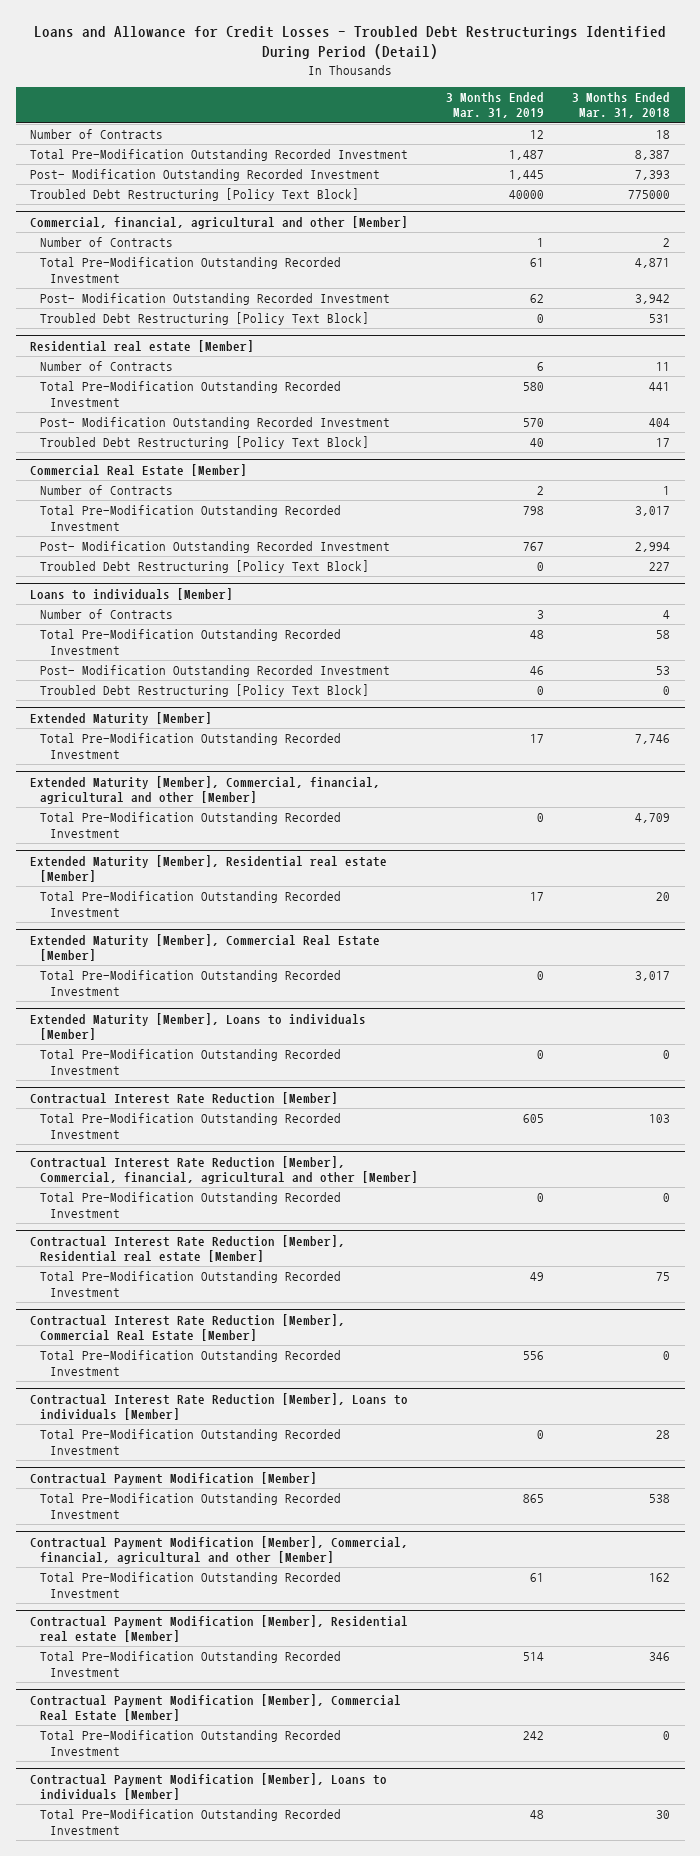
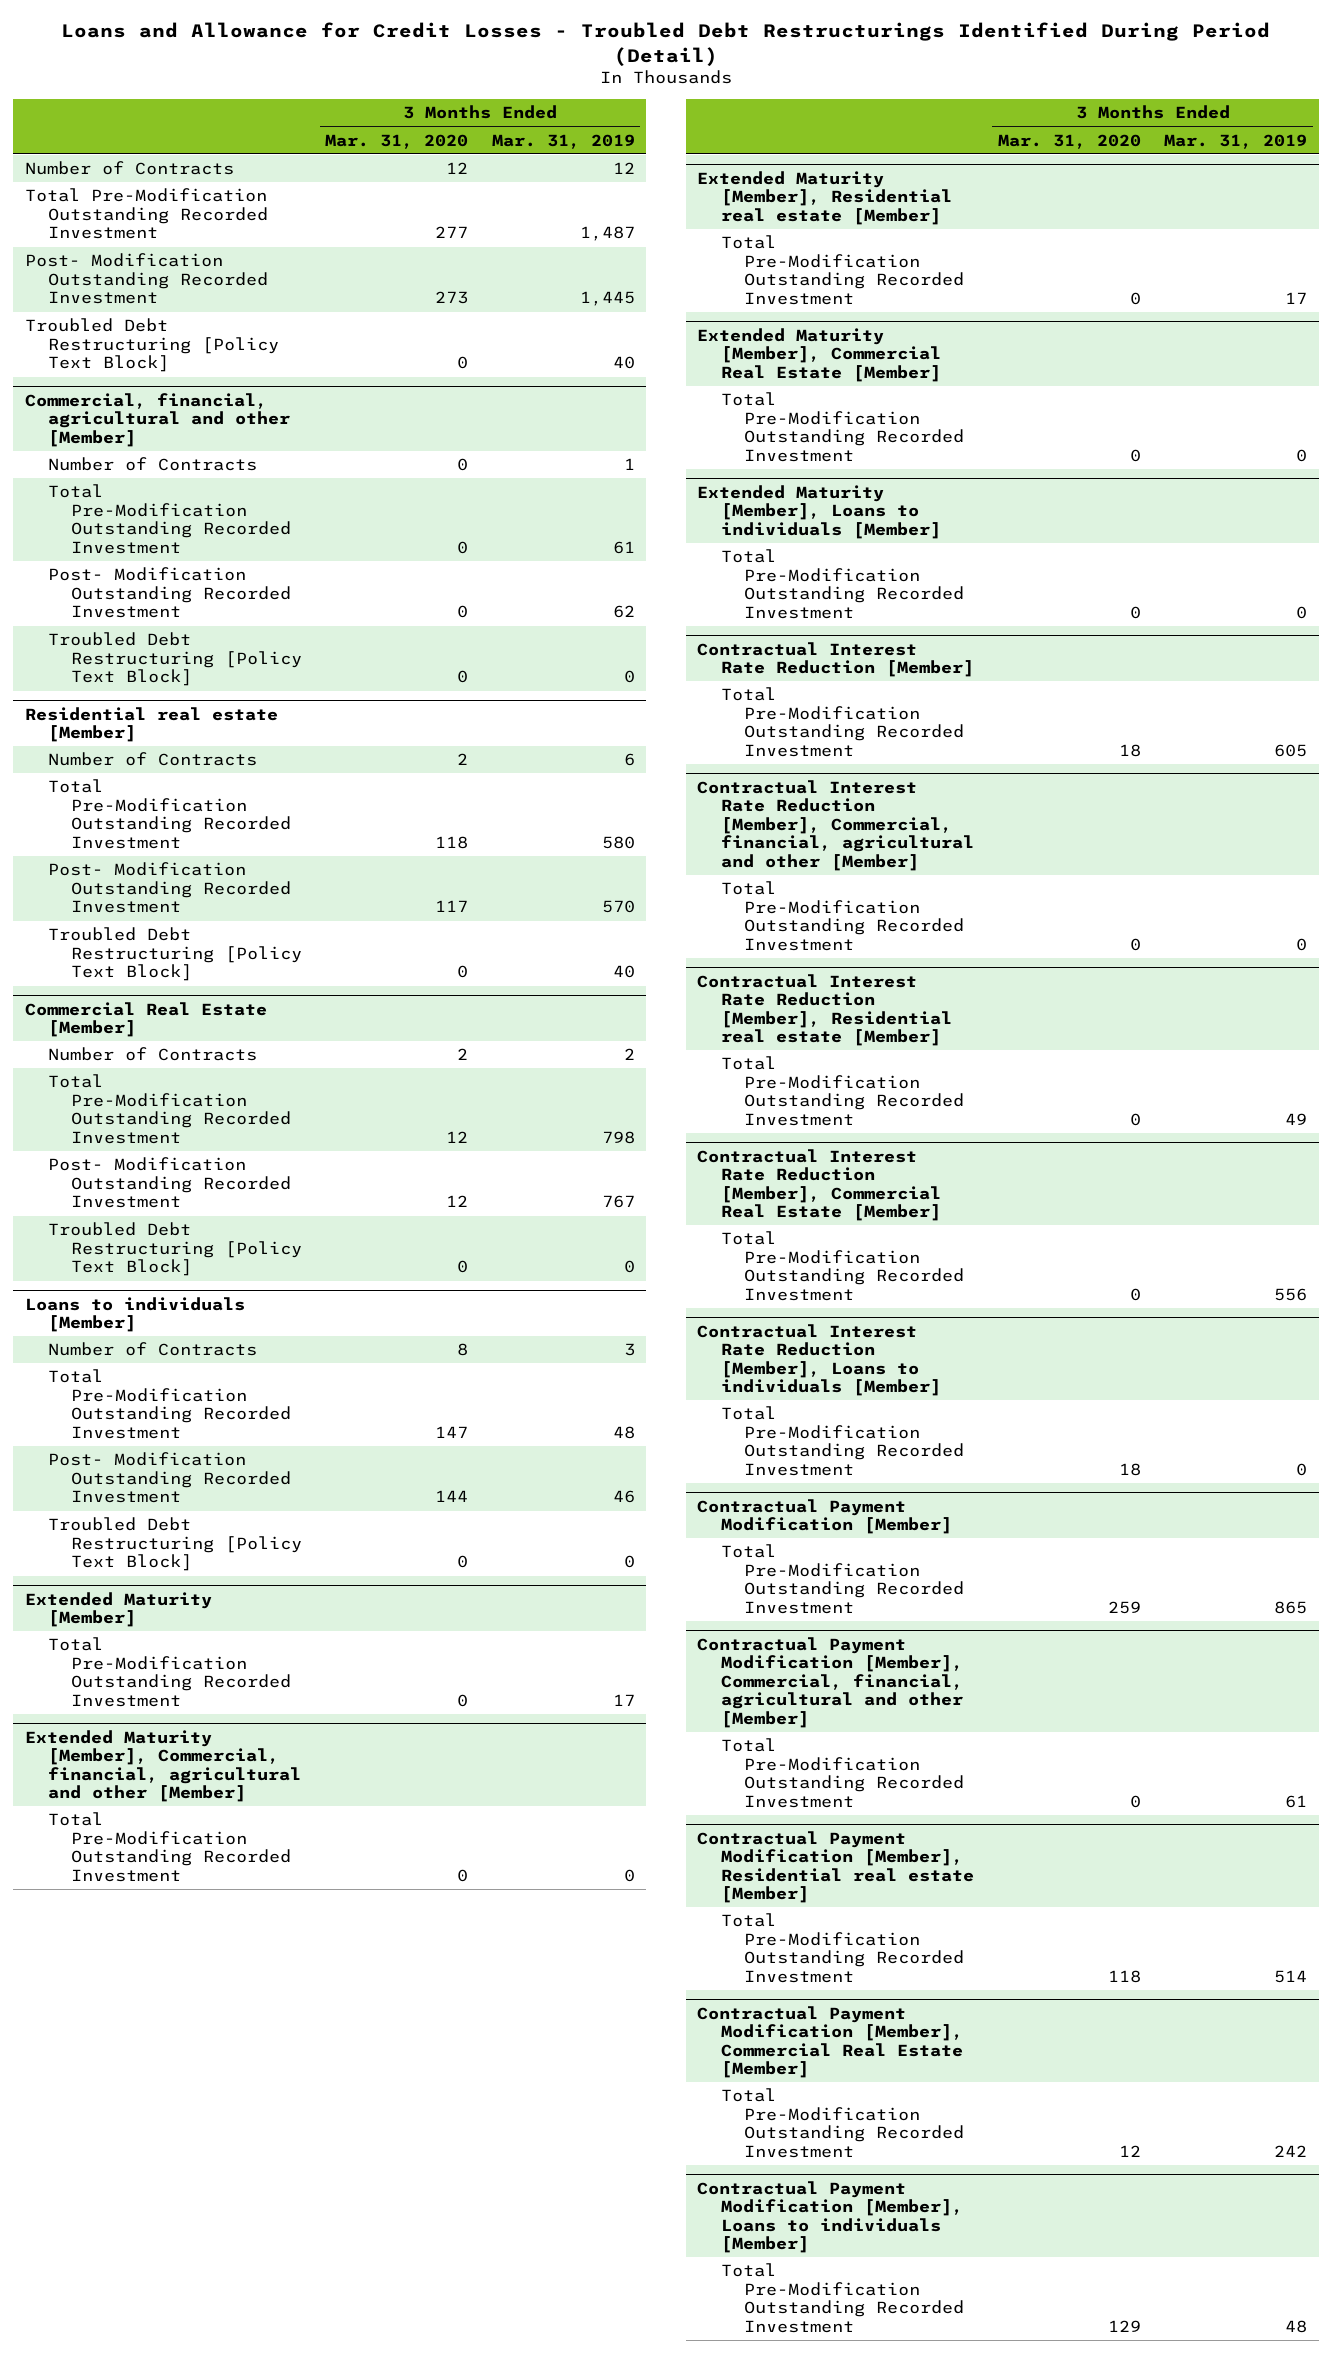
- | 3 Months Ended Mar. 31, 2019 | 3 Months Ended Mar. 31, 2018
+ | 3 Months Ended Mar. 31, 2020 | 3 Months Ended Mar. 31, 2019
- Troubled Debt Restructuring [Policy Text Block] | 40000 | 775000
+ Troubled Debt Restructuring [Policy Text Block] | 0 | 40

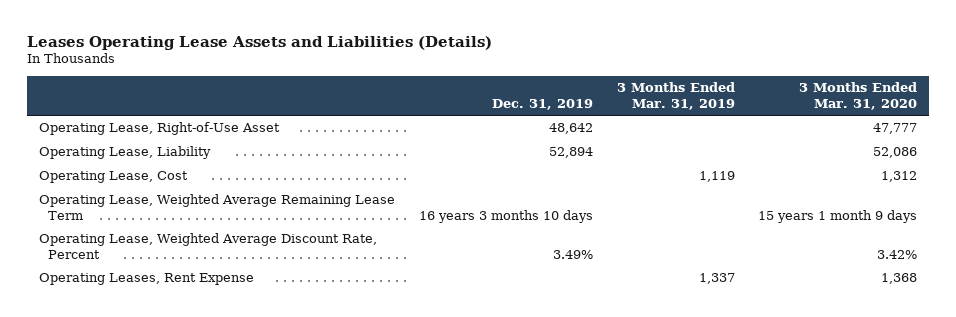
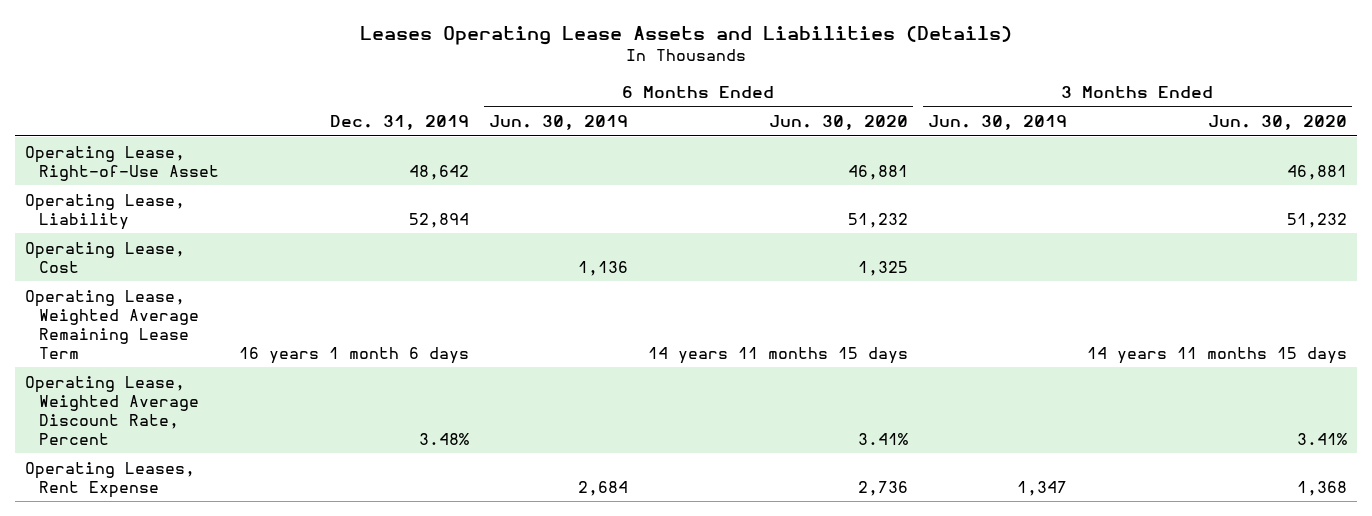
- | Dec. 31, 2019 | 3 Months Ended Mar. 31, 2019 | 3 Months Ended Mar. 31, 2020
+ | Dec. 31, 2019 | 6 Months Ended Jun. 30, 2019 | 6 Months Ended Jun. 30, 2020 | 3 Months Ended Jun. 30, 2019 | 3 Months Ended Jun. 30, 2020
- Operating Lease, Weighted Average Remaining Lease Term | 16 years 3 months 10 days | | 15 years 1 month 9 days
- Operating Lease, Weighted Average Discount Rate, Percent | 3.49% | | 3.42%
+ Operating Lease, Weighted Average Remaining Lease Term | 16 years 1 month 6 days | | 14 years 11 months 15 days | | 14 years 11 months 15 days
+ Operating Lease, Weighted Average Discount Rate, Percent | 3.48% | | 3.41% | | 3.41%

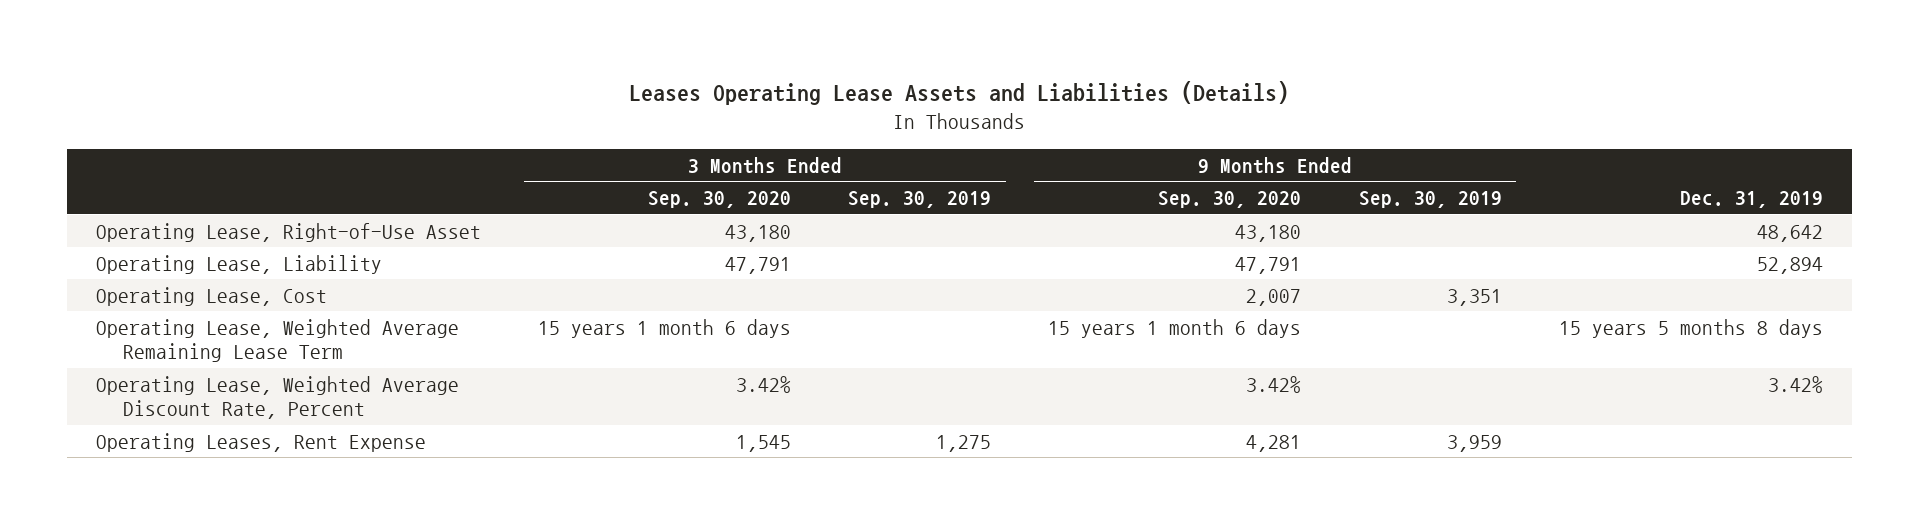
- | Dec. 31, 2019 | 6 Months Ended Jun. 30, 2019 | 6 Months Ended Jun. 30, 2020 | 3 Months Ended Jun. 30, 2019 | 3 Months Ended Jun. 30, 2020
+ | 3 Months Ended Sep. 30, 2020 | 3 Months Ended Sep. 30, 2019 | 9 Months Ended Sep. 30, 2020 | 9 Months Ended Sep. 30, 2019 | Dec. 31, 2019
- Operating Lease, Weighted Average Remaining Lease Term | 16 years 1 month 6 days | | 14 years 11 months 15 days | | 14 years 11 months 15 days
- Operating Lease, Weighted Average Discount Rate, Percent | 3.48% | | 3.41% | | 3.41%
+ Operating Lease, Weighted Average Remaining Lease Term | 15 years 1 month 6 days | | 15 years 1 month 6 days | | 15 years 5 months 8 days
+ Operating Lease, Weighted Average Discount Rate, Percent | 3.42% | | 3.42% | | 3.42%

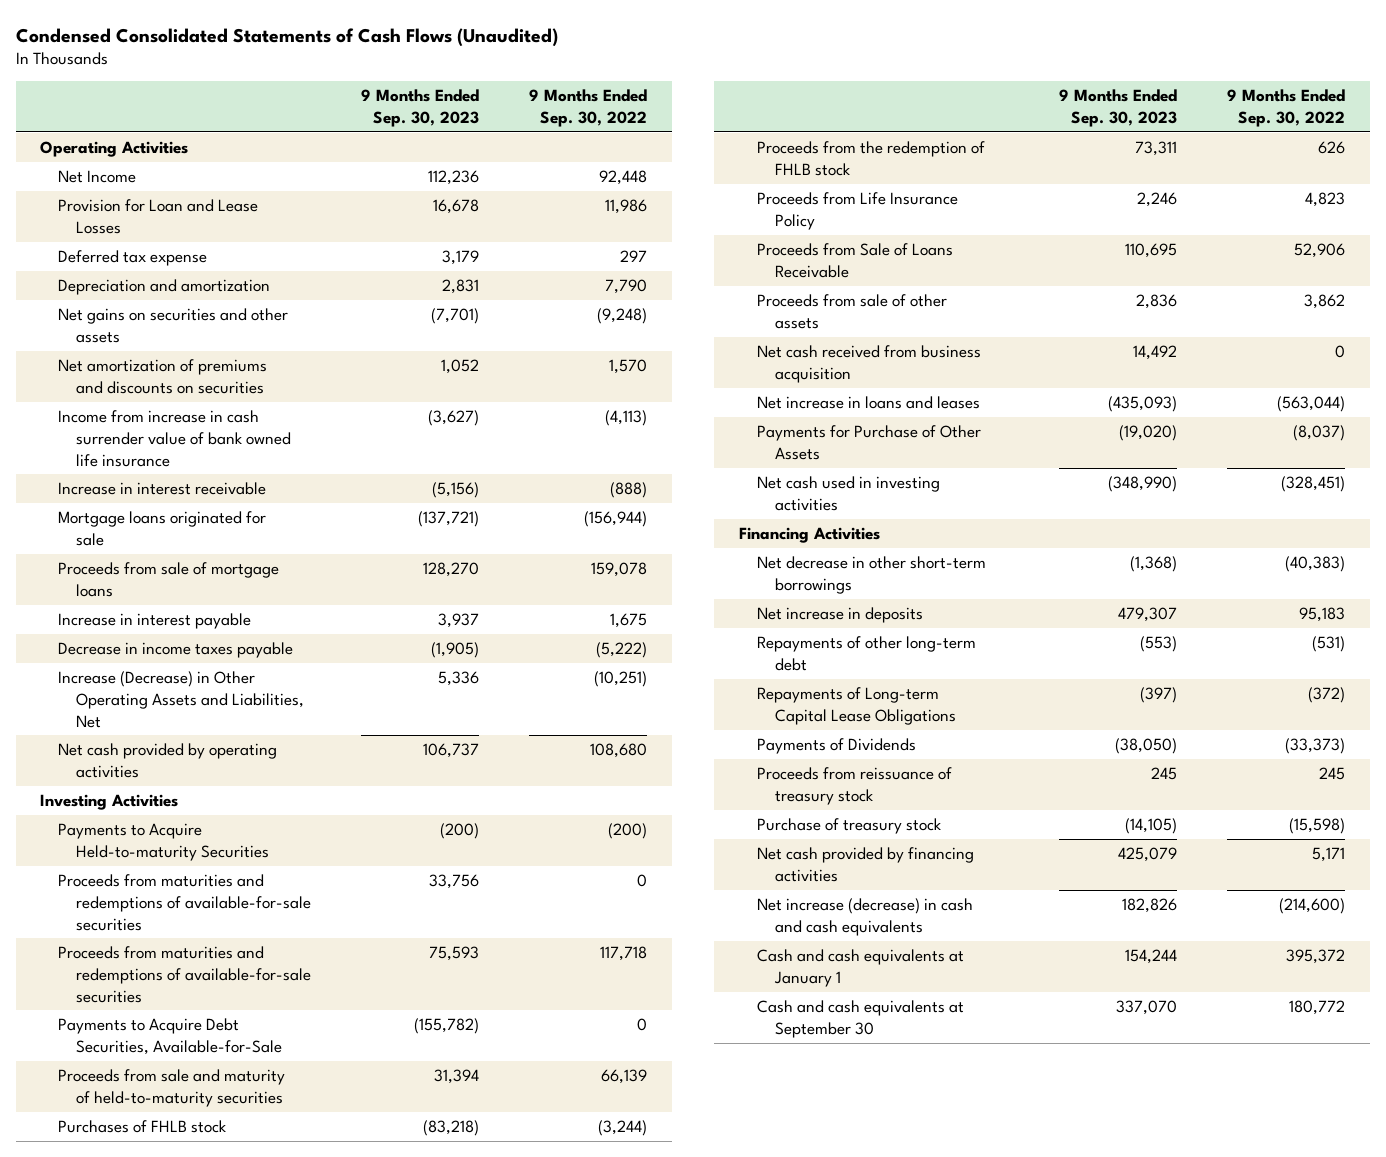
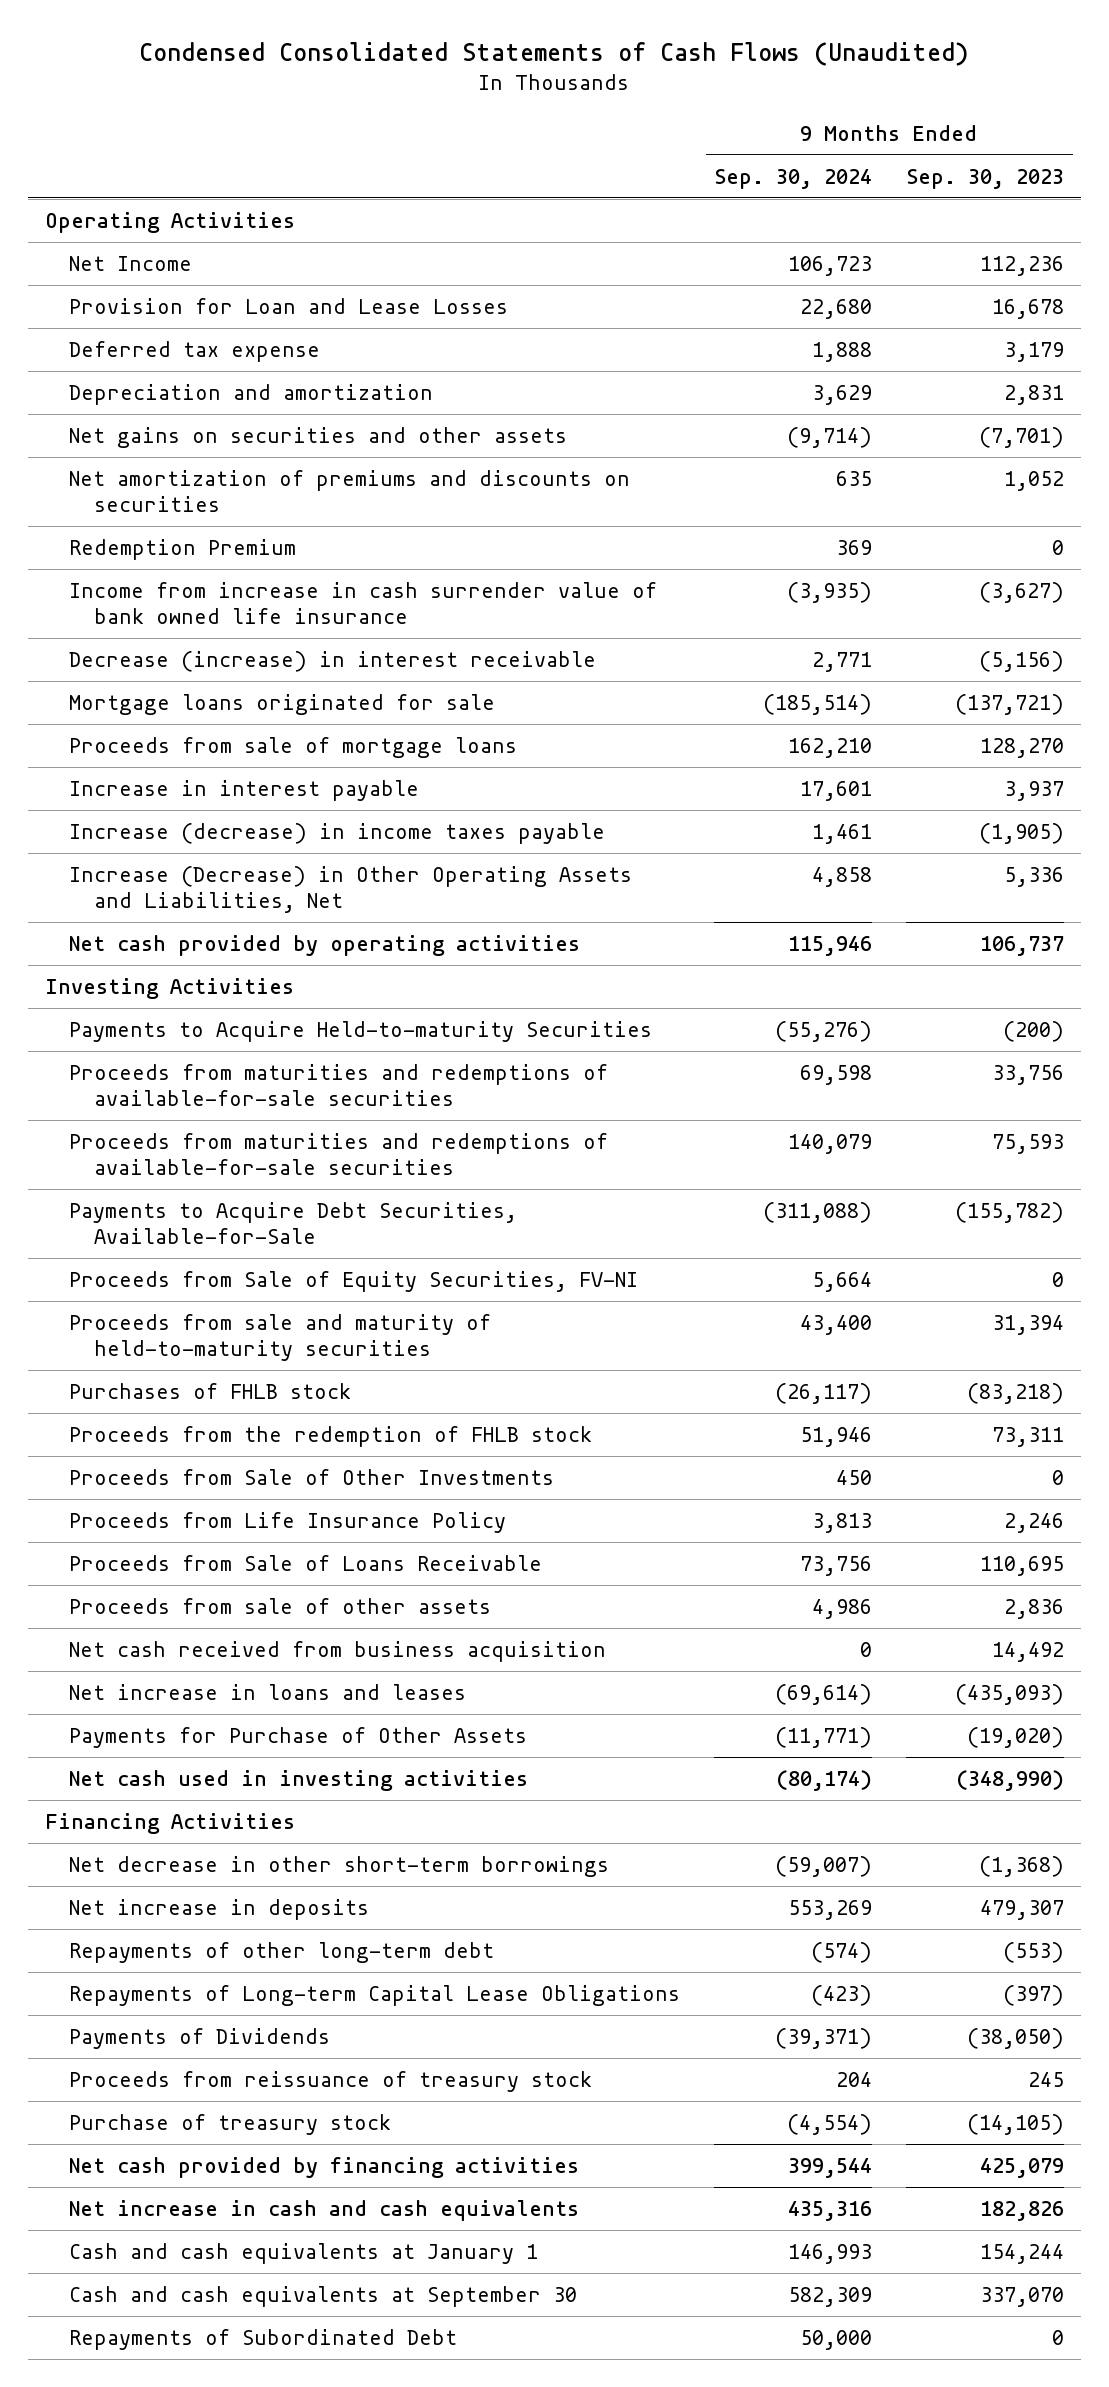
- | 9 Months Ended Sep. 30, 2023 | 9 Months Ended Sep. 30, 2022
+ | 9 Months Ended Sep. 30, 2024 | 9 Months Ended Sep. 30, 2023
+ Redemption Premium | 369 | 0
- Increase in interest receivable | (5,156) | (888)
+ Decrease (increase) in interest receivable | 2,771 | (5,156)
- Decrease in income taxes payable | (1,905) | (5,222)
+ Increase (decrease) in income taxes payable | 1,461 | (1,905)
+ Proceeds from Sale of Equity Securities, FV-NI | 5,664 | 0
+ Proceeds from Sale of Other Investments | 450 | 0
- Net increase (decrease) in cash and cash equivalents | 182,826 | (214,600)
+ Net increase in cash and cash equivalents | 435,316 | 182,826
+ Repayments of Subordinated Debt | 50,000 | 0

